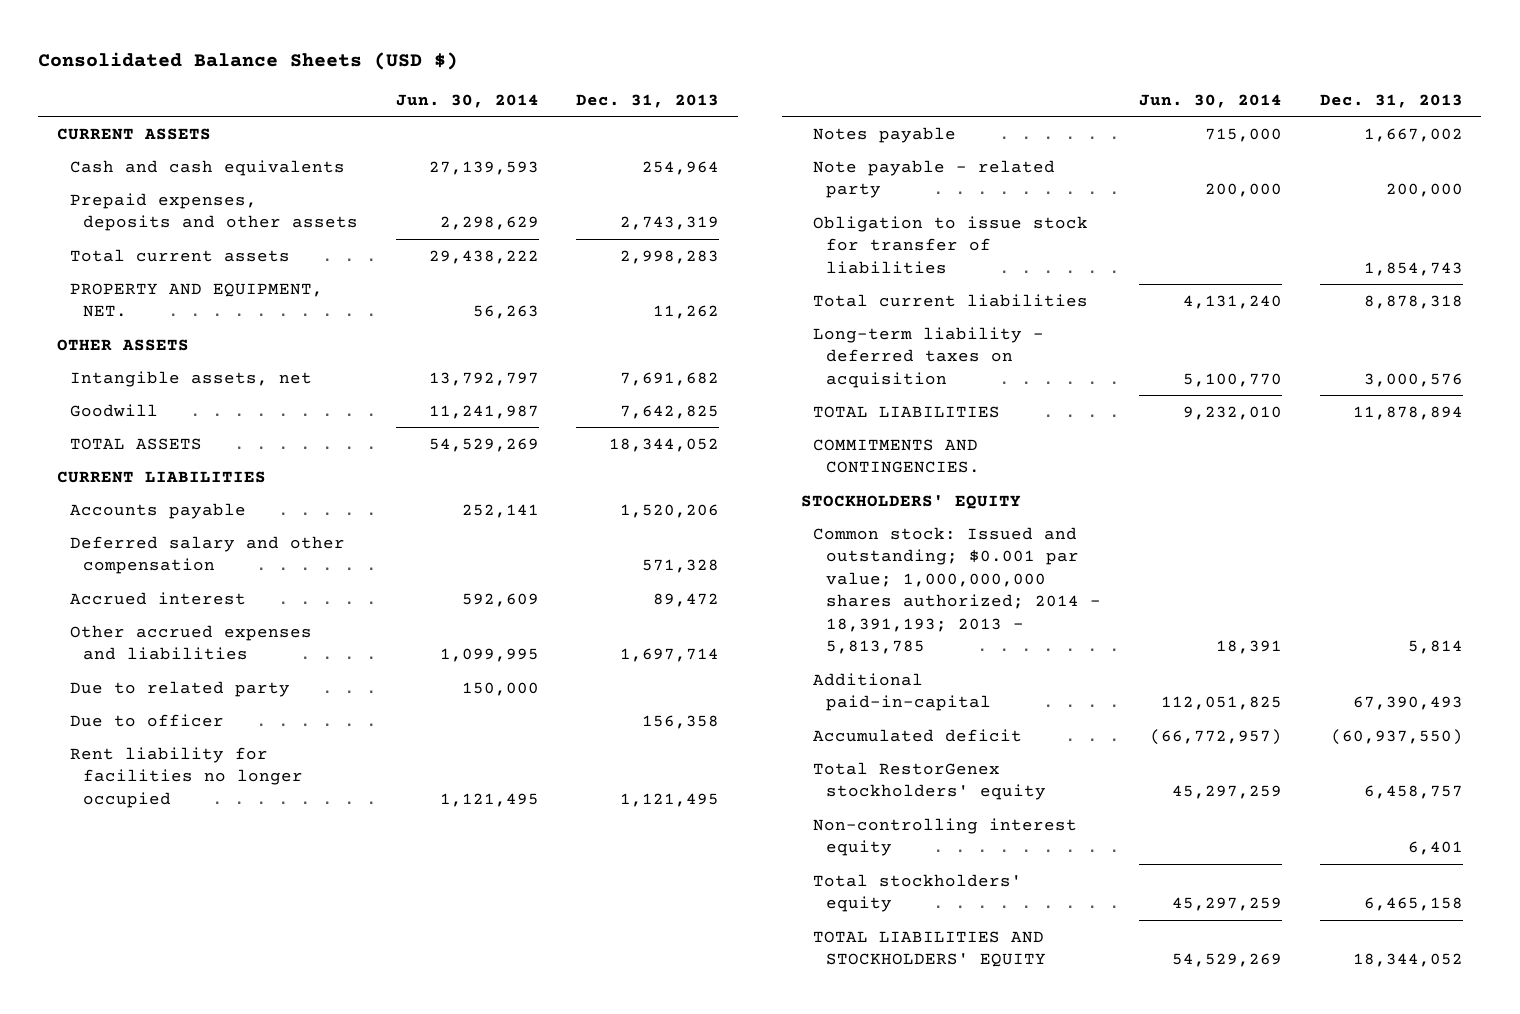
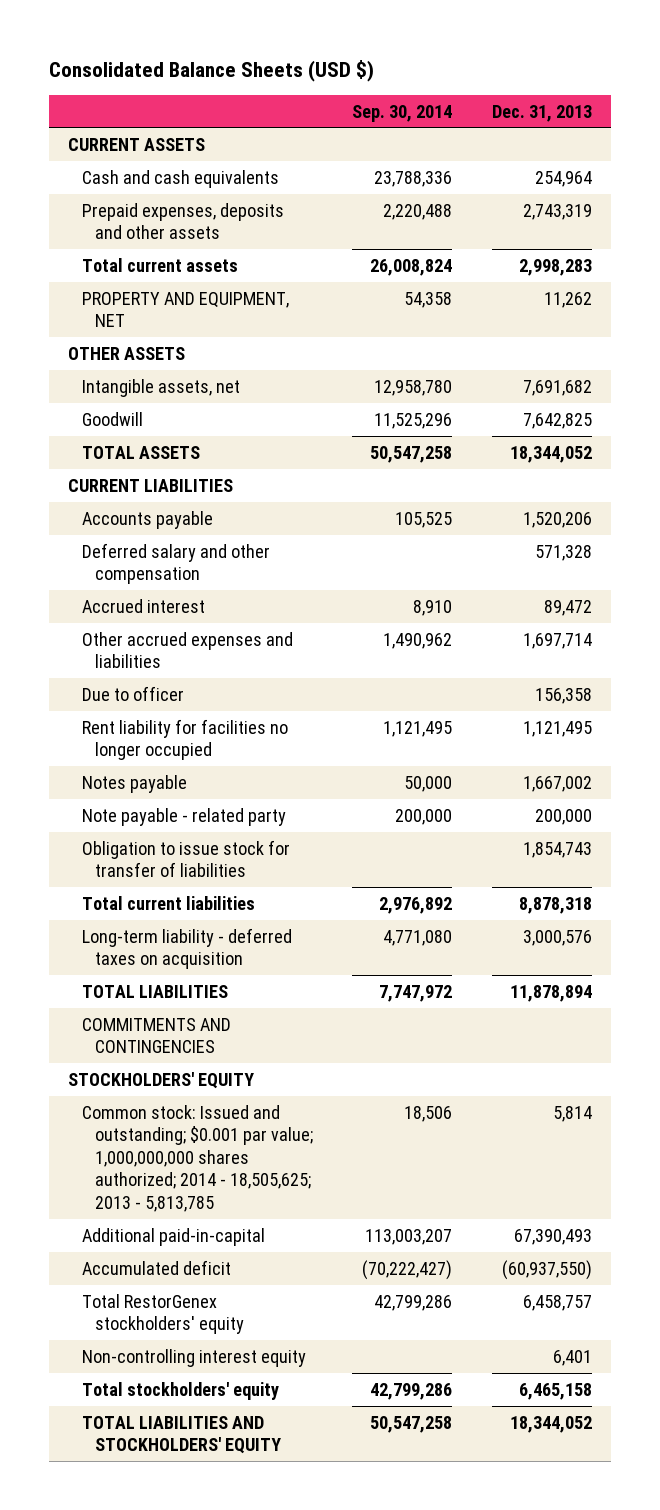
- | Jun. 30, 2014 | Dec. 31, 2013
+ | Sep. 30, 2014 | Dec. 31, 2013
- PROPERTY AND EQUIPMENT, NET. | 56,263 | 11,262
+ PROPERTY AND EQUIPMENT, NET | 54,358 | 11,262
- Due to related party | 150,000 |
- COMMITMENTS AND CONTINGENCIES.
+ COMMITMENTS AND CONTINGENCIES
- Common stock: Issued and outstanding; $0.001 par value; 1,000,000,000 shares authorized; 2014 - 18,391,193; 2013 - 5,813,785 | 18,391 | 5,814
+ Common stock: Issued and outstanding; $0.001 par value; 1,000,000,000 shares authorized; 2014 - 18,505,625; 2013 - 5,813,785 | 18,506 | 5,814

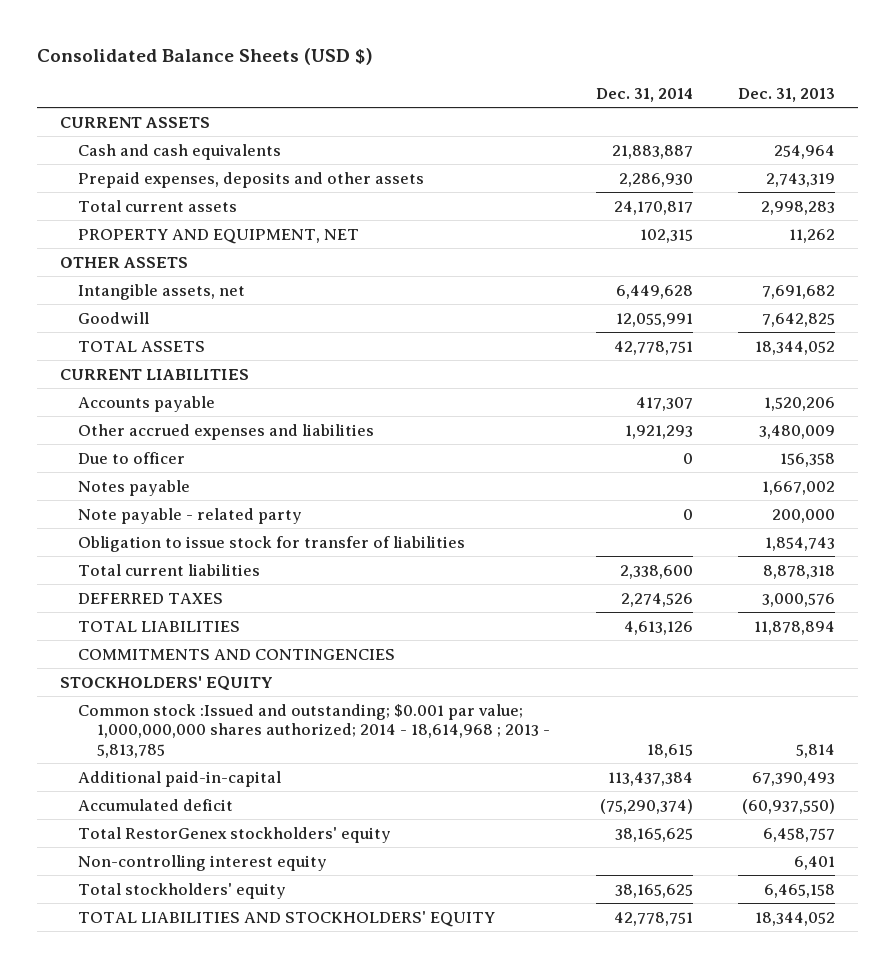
- | Sep. 30, 2014 | Dec. 31, 2013
+ | Dec. 31, 2014 | Dec. 31, 2013
- Deferred salary and other compensation | | 571,328
- Accrued interest | 8,910 | 89,472
- Other accrued expenses and liabilities | 1,490,962 | 1,697,714
+ Other accrued expenses and liabilities | 1,921,293 | 3,480,009
- Rent liability for facilities no longer occupied | 1,121,495 | 1,121,495
- Long-term liability - deferred taxes on acquisition | 4,771,080 | 3,000,576
+ DEFERRED TAXES | 2,274,526 | 3,000,576
- Common stock: Issued and outstanding; $0.001 par value; 1,000,000,000 shares authorized; 2014 - 18,505,625; 2013 - 5,813,785 | 18,506 | 5,814
+ Common stock :Issued and outstanding; $0.001 par value; 1,000,000,000 shares authorized; 2014 - 18,614,968 ; 2013 - 5,813,785 | 18,615 | 5,814

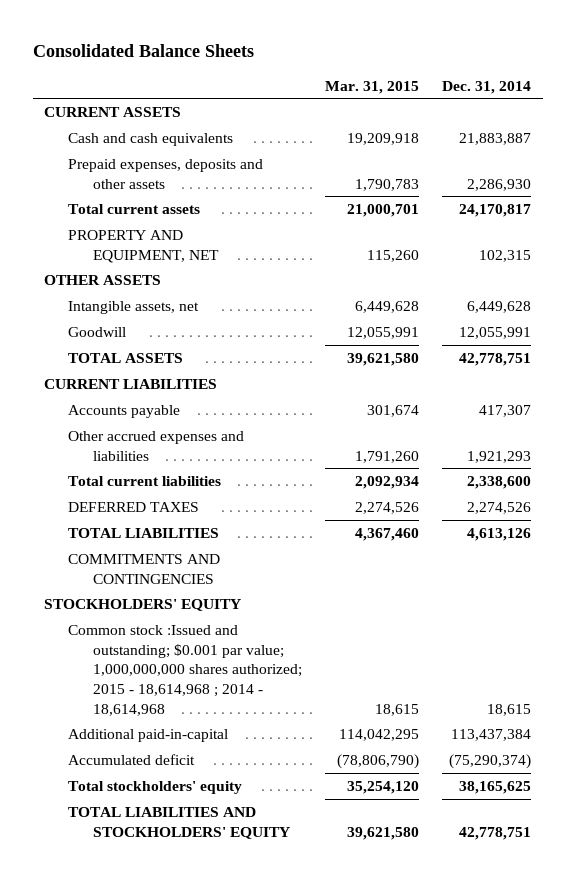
- Consolidated Balance Sheets (USD $)
+ Consolidated Balance Sheets
- | Dec. 31, 2014 | Dec. 31, 2013
+ | Mar. 31, 2015 | Dec. 31, 2014
- Due to officer | 0 | 156,358
- Notes payable | | 1,667,002
- Note payable - related party | 0 | 200,000
- Obligation to issue stock for transfer of liabilities | | 1,854,743
- Common stock :Issued and outstanding; $0.001 par value; 1,000,000,000 shares authorized; 2014 - 18,614,968 ; 2013 - 5,813,785 | 18,615 | 5,814
+ Common stock :Issued and outstanding; $0.001 par value; 1,000,000,000 shares authorized; 2015 - 18,614,968 ; 2014 - 18,614,968 | 18,615 | 18,615
- Total RestorGenex stockholders' equity | 38,165,625 | 6,458,757
- Non-controlling interest equity | | 6,401

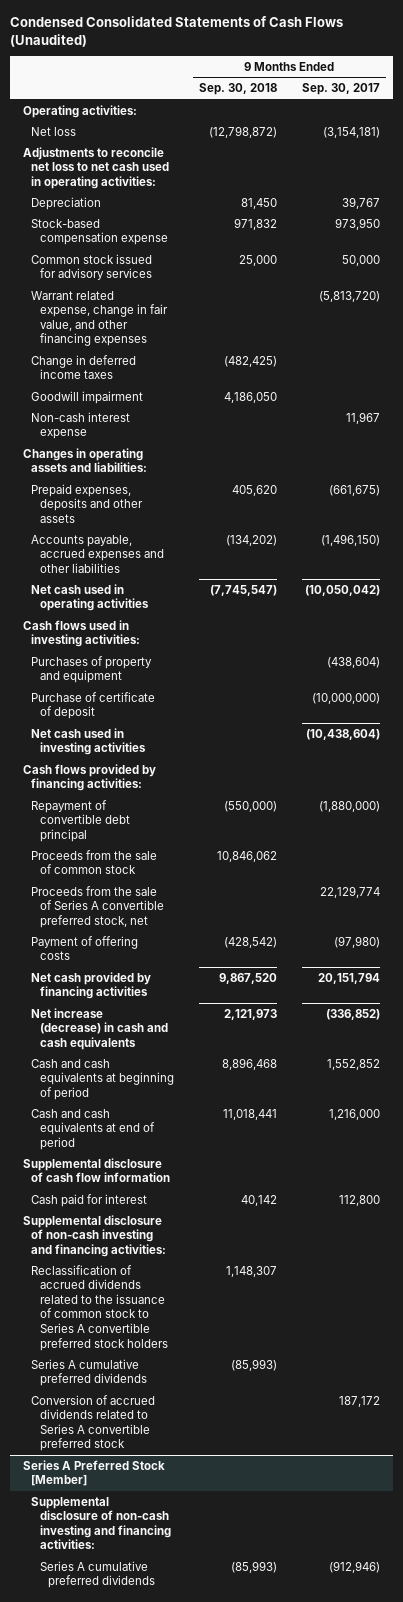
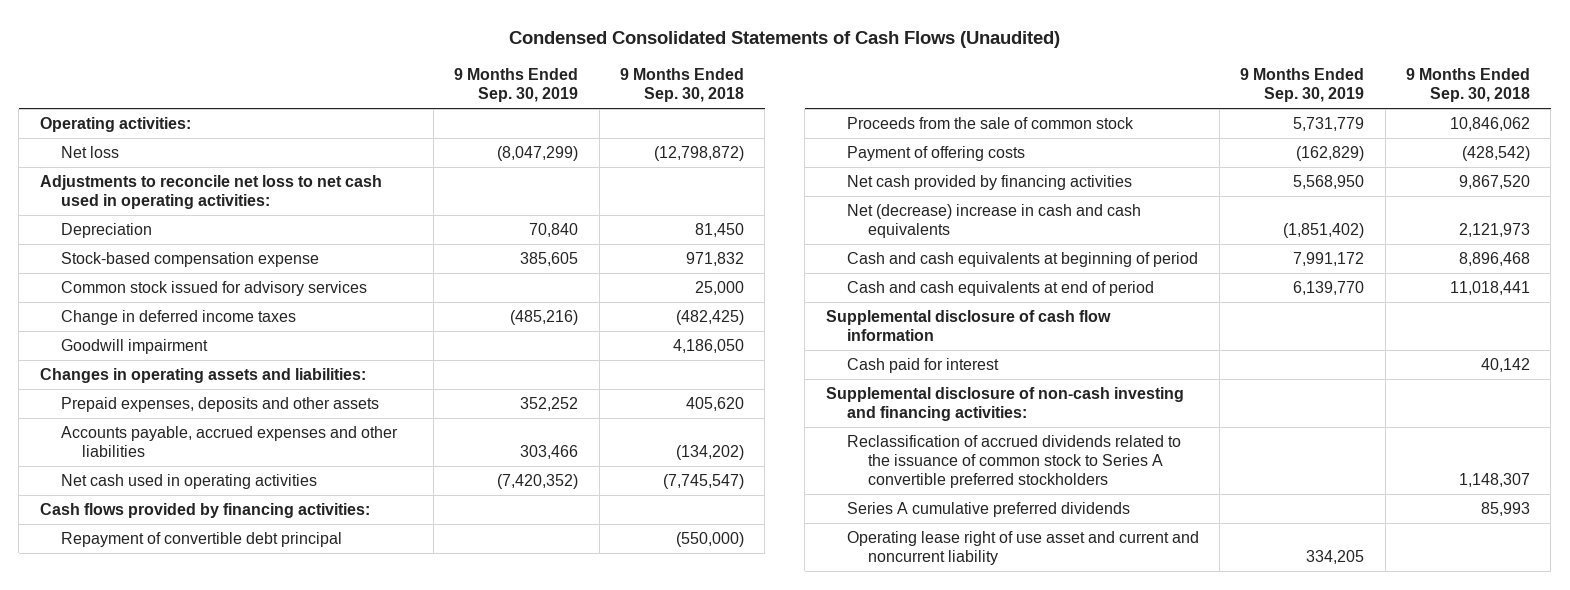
- | 9 Months Ended Sep. 30, 2018 | 9 Months Ended Sep. 30, 2017
+ | 9 Months Ended Sep. 30, 2019 | 9 Months Ended Sep. 30, 2018
- Warrant related expense, change in fair value, and other financing expenses | | (5,813,720)
- Non-cash interest expense | | 11,967
- Cash flows used in investing activities:
- Purchases of property and equipment | | (438,604)
- Purchase of certificate of deposit | | (10,000,000)
- Net cash used in investing activities | | (10,438,604)
- Proceeds from the sale of Series A convertible preferred stock, net | | 22,129,774
- Net increase (decrease) in cash and cash equivalents | 2,121,973 | (336,852)
+ Net (decrease) increase in cash and cash equivalents | (1,851,402) | 2,121,973
- Reclassification of accrued dividends related to the issuance of common stock to Series A convertible preferred stock holders | 1,148,307 |
- Series A cumulative preferred dividends | (85,993) |
- Conversion of accrued dividends related to Series A convertible preferred stock | | 187,172
- Series A Preferred Stock [Member]
- Supplemental disclosure of non-cash investing and financing activities:
- Series A cumulative preferred dividends | (85,993) | (912,946)
+ Reclassification of accrued dividends related to the issuance of common stock to Series A convertible preferred stockholders | | 1,148,307
+ Series A cumulative preferred dividends | | 85,993
+ Operating lease right of use asset and current and noncurrent liability | 334,205 |

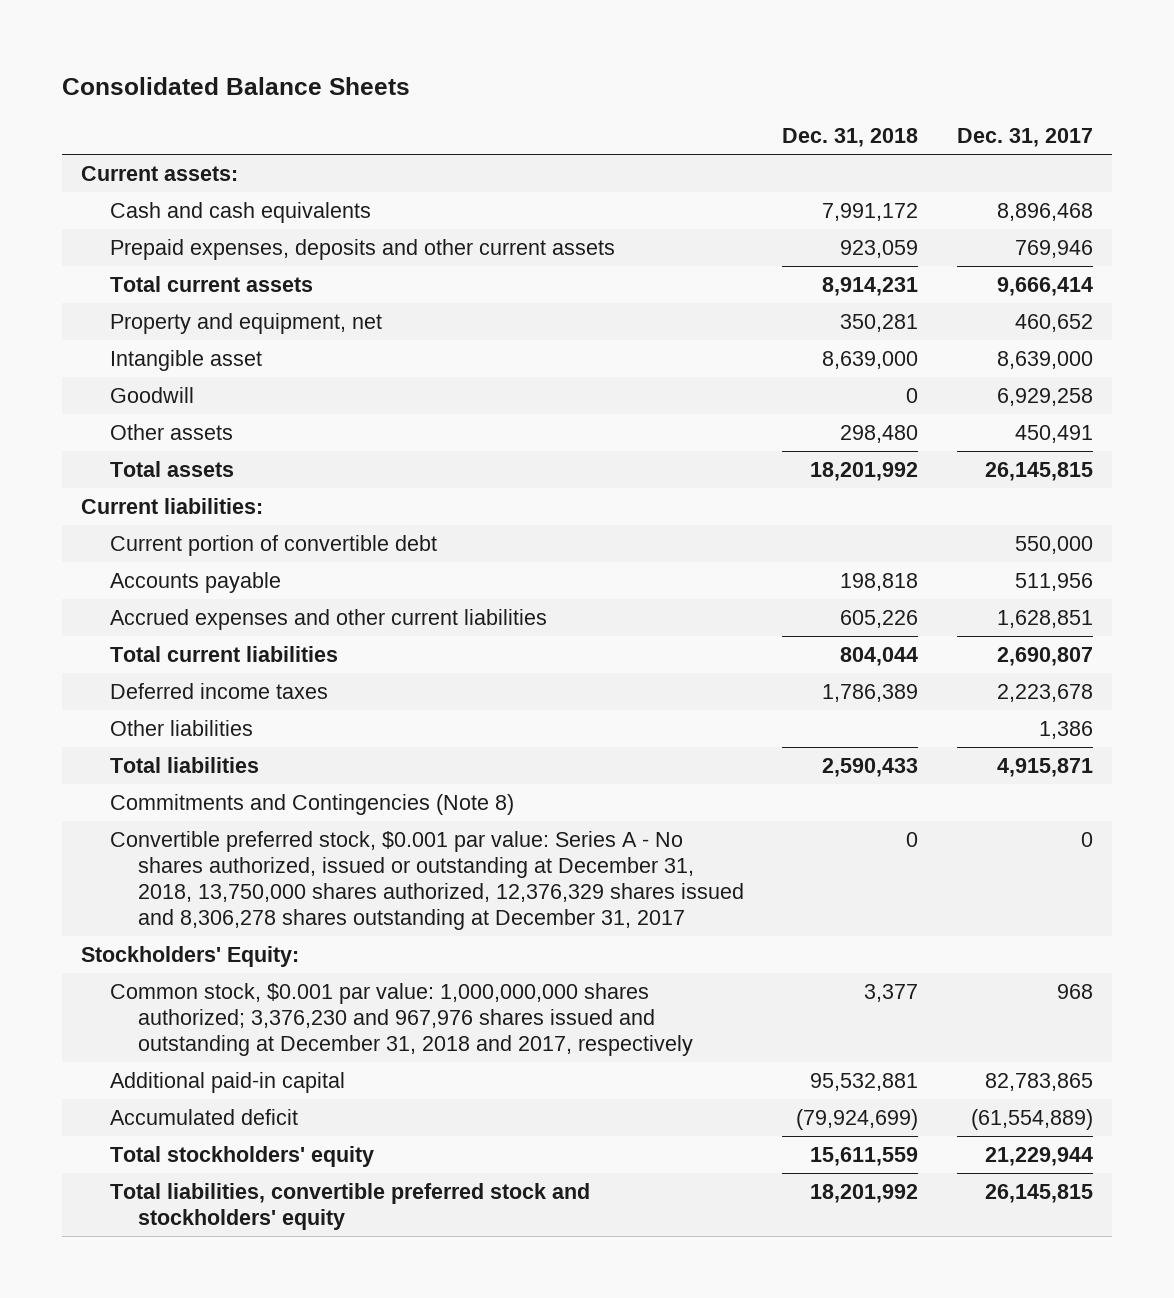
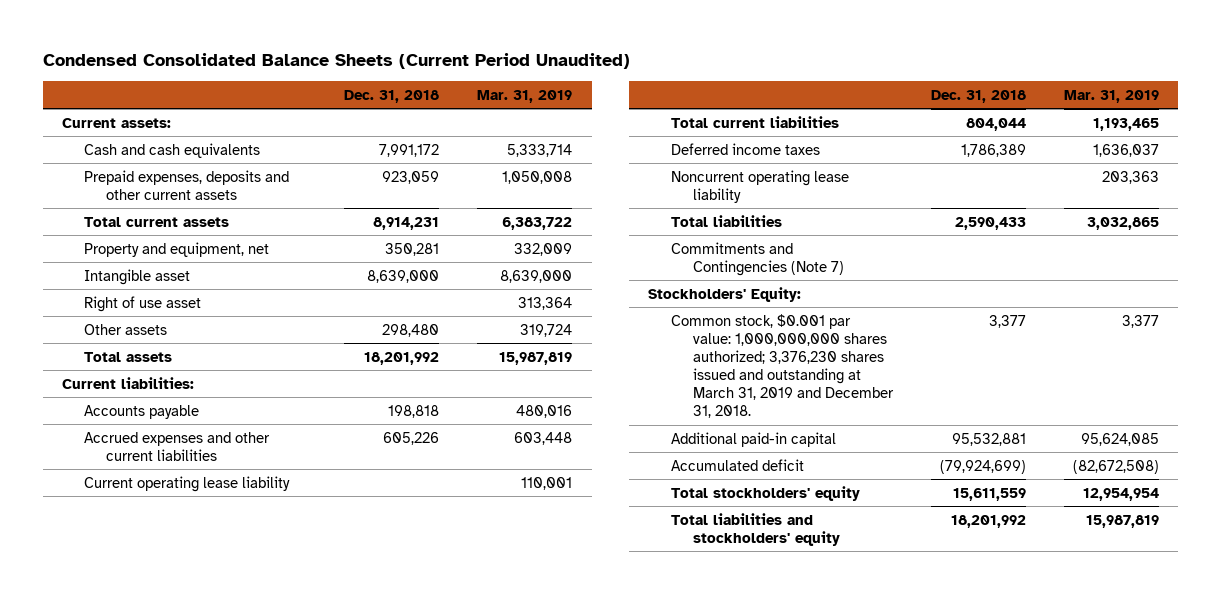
- Consolidated Balance Sheets
+ Condensed Consolidated Balance Sheets (Current Period Unaudited)
- | Dec. 31, 2018 | Dec. 31, 2017
+ | Dec. 31, 2018 | Mar. 31, 2019
- Goodwill | 0 | 6,929,258
+ Right of use asset | | 313,364
- Current portion of convertible debt | | 550,000
+ Current operating lease liability | | 110,001
- Other liabilities | | 1,386
+ Noncurrent operating lease liability | | 203,363
- Commitments and Contingencies (Note 8)
- Convertible preferred stock, $0.001 par value: Series A - No shares authorized, issued or outstanding at December 31, 2018, 13,750,000 shares authorized, 12,376,329 shares issued and 8,306,278 shares outstanding at December 31, 2017 | 0 | 0
+ Commitments and Contingencies (Note 7)
- Common stock, $0.001 par value: 1,000,000,000 shares authorized; 3,376,230 and 967,976 shares issued and outstanding at December 31, 2018 and 2017, respectively | 3,377 | 968
+ Common stock, $0.001 par value: 1,000,000,000 shares authorized; 3,376,230 shares issued and outstanding at March 31, 2019 and December 31, 2018. | 3,377 | 3,377
- Total liabilities, convertible preferred stock and stockholders' equity | 18,201,992 | 26,145,815
+ Total liabilities and stockholders' equity | 18,201,992 | 15,987,819

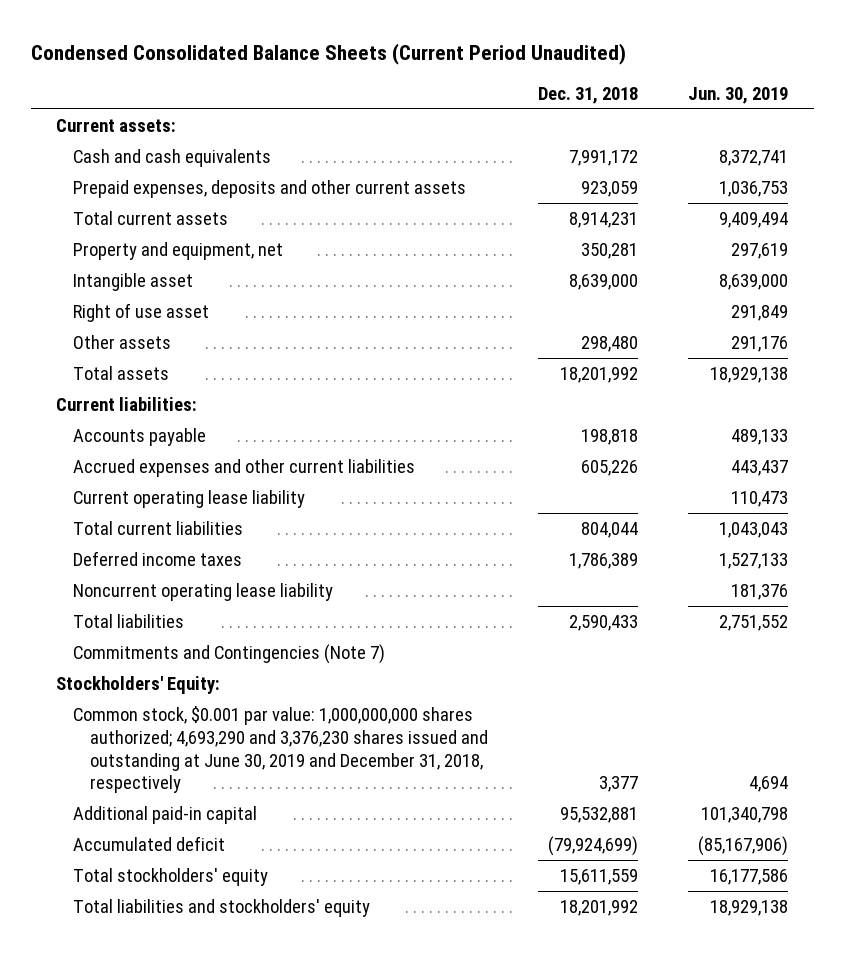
- | Dec. 31, 2018 | Mar. 31, 2019
+ | Dec. 31, 2018 | Jun. 30, 2019
- Common stock, $0.001 par value: 1,000,000,000 shares authorized; 3,376,230 shares issued and outstanding at March 31, 2019 and December 31, 2018. | 3,377 | 3,377
+ Common stock, $0.001 par value: 1,000,000,000 shares authorized; 4,693,290 and 3,376,230 shares issued and outstanding at June 30, 2019 and December 31, 2018, respectively | 3,377 | 4,694

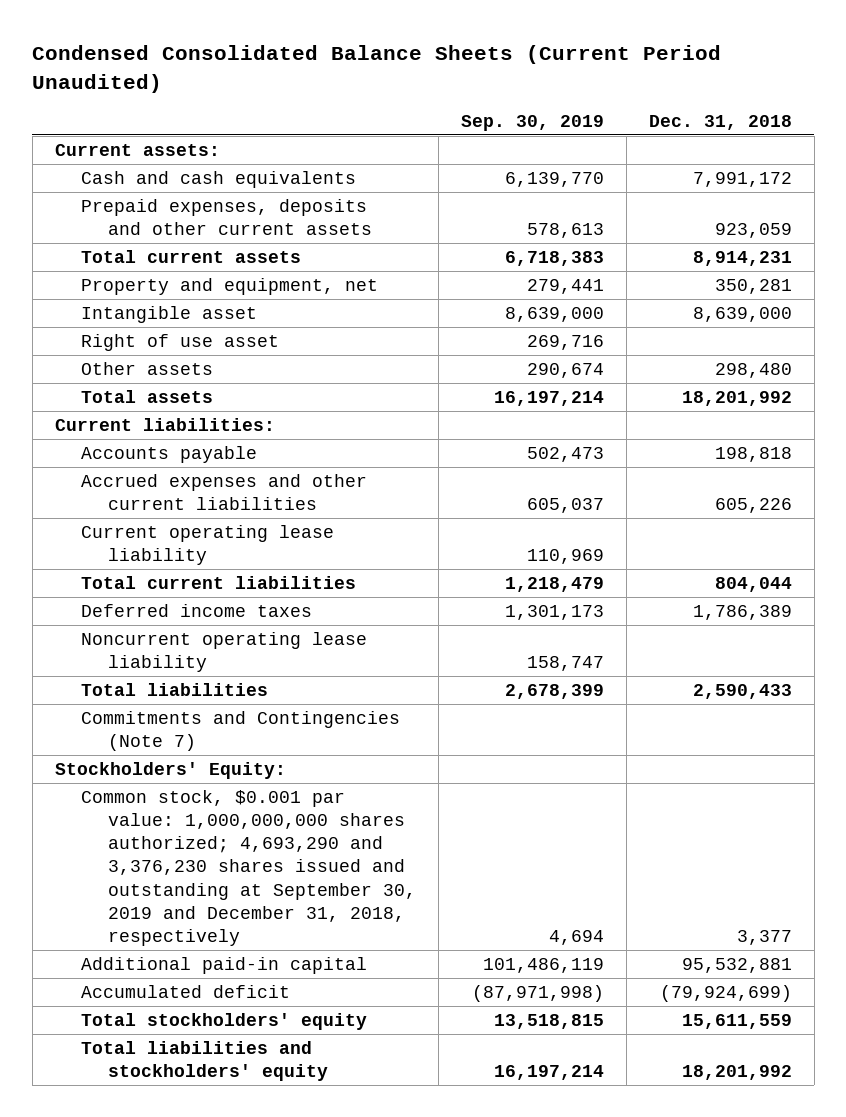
- | Dec. 31, 2018 | Jun. 30, 2019
+ | Sep. 30, 2019 | Dec. 31, 2018
- Common stock, $0.001 par value: 1,000,000,000 shares authorized; 4,693,290 and 3,376,230 shares issued and outstanding at June 30, 2019 and December 31, 2018, respectively | 3,377 | 4,694
+ Common stock, $0.001 par value: 1,000,000,000 shares authorized; 4,693,290 and 3,376,230 shares issued and outstanding at September 30, 2019 and December 31, 2018, respectively | 4,694 | 3,377

